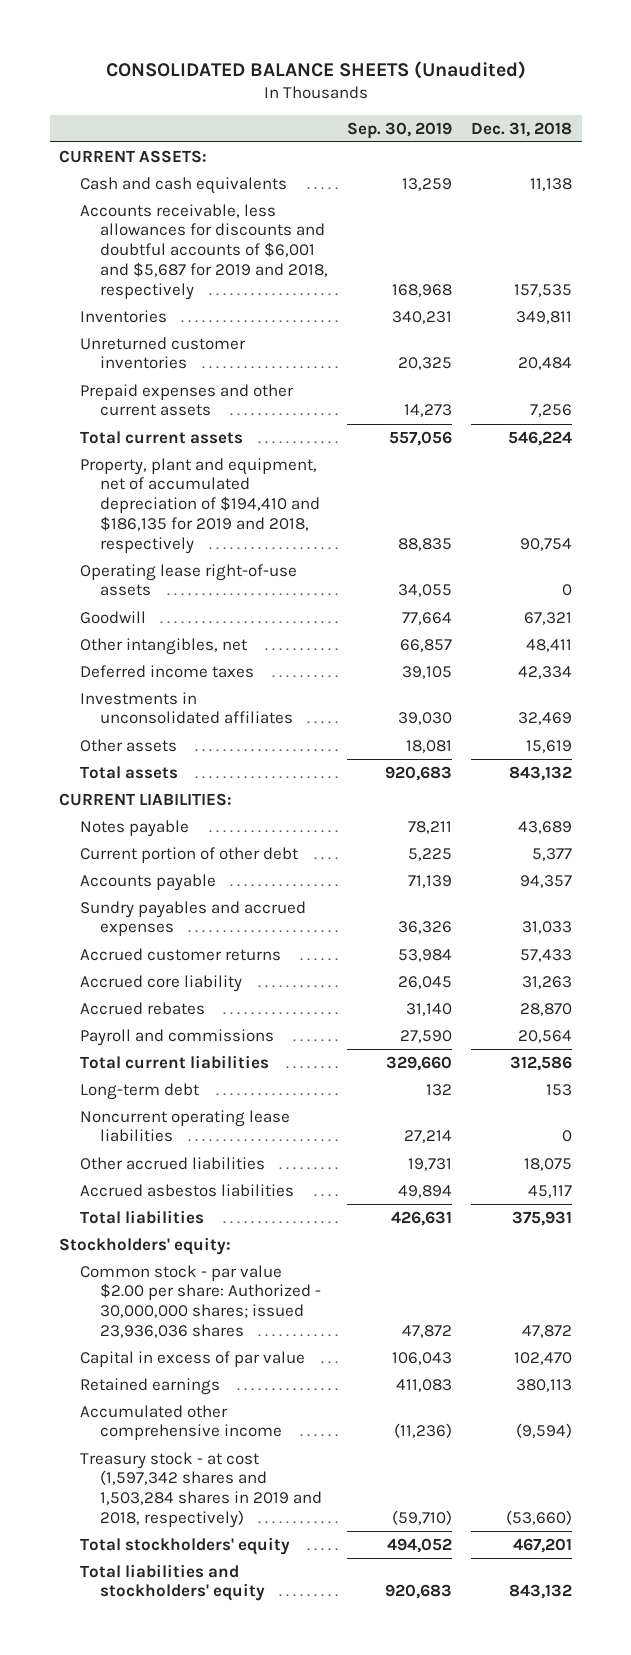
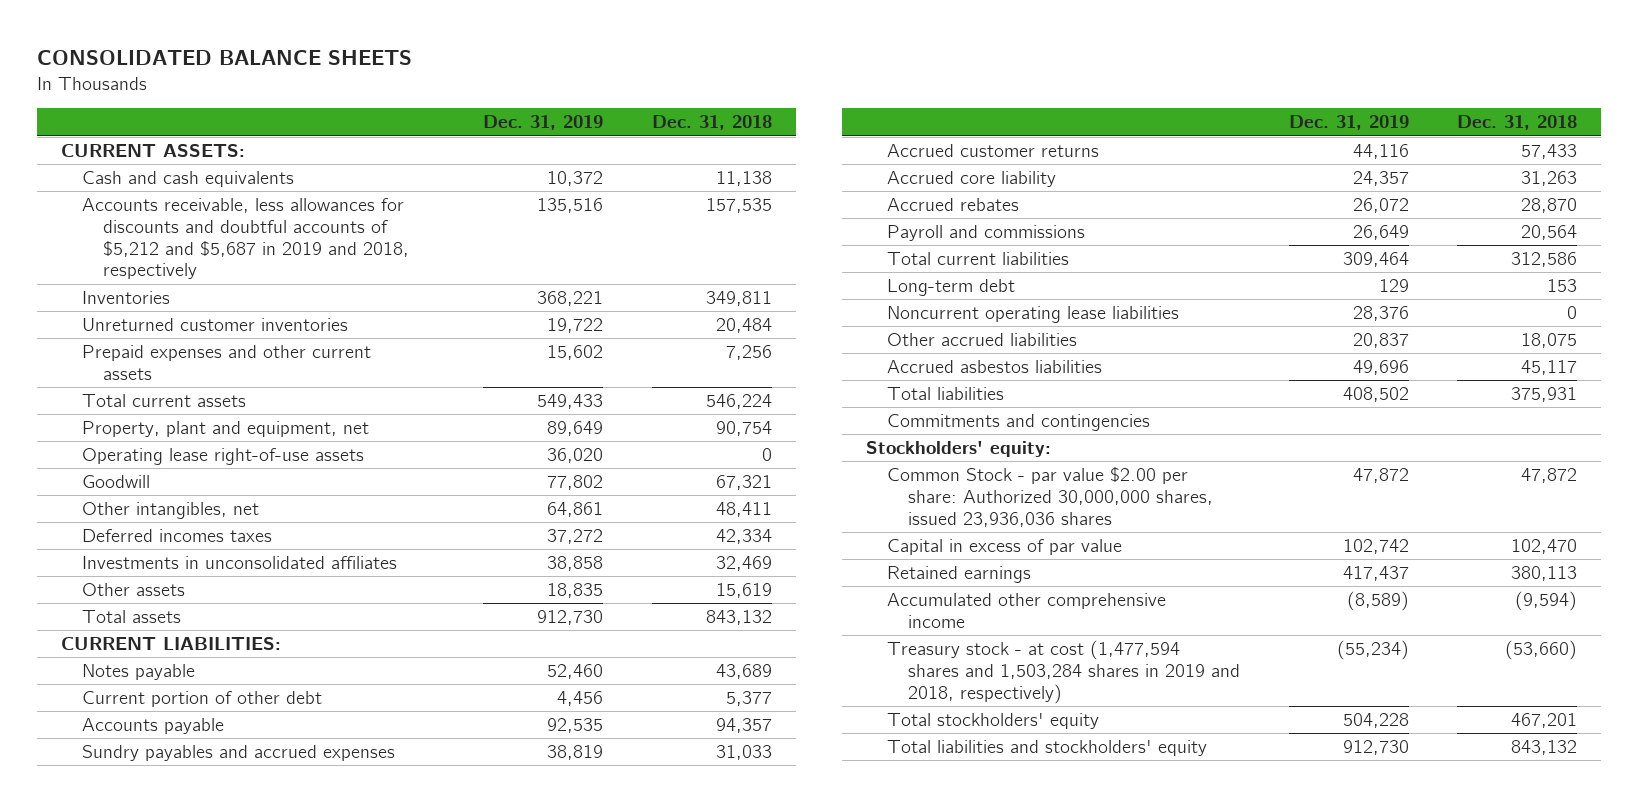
- CONSOLIDATED BALANCE SHEETS (Unaudited)
+ CONSOLIDATED BALANCE SHEETS
- | Sep. 30, 2019 | Dec. 31, 2018
+ | Dec. 31, 2019 | Dec. 31, 2018
- Accounts receivable, less allowances for discounts and doubtful accounts of $6,001 and $5,687 for 2019 and 2018, respectively | 168,968 | 157,535
+ Accounts receivable, less allowances for discounts and doubtful accounts of $5,212 and $5,687 in 2019 and 2018, respectively | 135,516 | 157,535
- Property, plant and equipment, net of accumulated depreciation of $194,410 and $186,135 for 2019 and 2018, respectively | 88,835 | 90,754
+ Property, plant and equipment, net | 89,649 | 90,754
- Deferred income taxes | 39,105 | 42,334
+ Deferred incomes taxes | 37,272 | 42,334
+ Commitments and contingencies
- Common stock - par value $2.00 per share: Authorized - 30,000,000 shares; issued 23,936,036 shares | 47,872 | 47,872
+ Common Stock - par value $2.00 per share: Authorized 30,000,000 shares, issued 23,936,036 shares | 47,872 | 47,872
- Treasury stock - at cost (1,597,342 shares and 1,503,284 shares in 2019 and 2018, respectively) | (59,710) | (53,660)
+ Treasury stock - at cost (1,477,594 shares and 1,503,284 shares in 2019 and 2018, respectively) | (55,234) | (53,660)

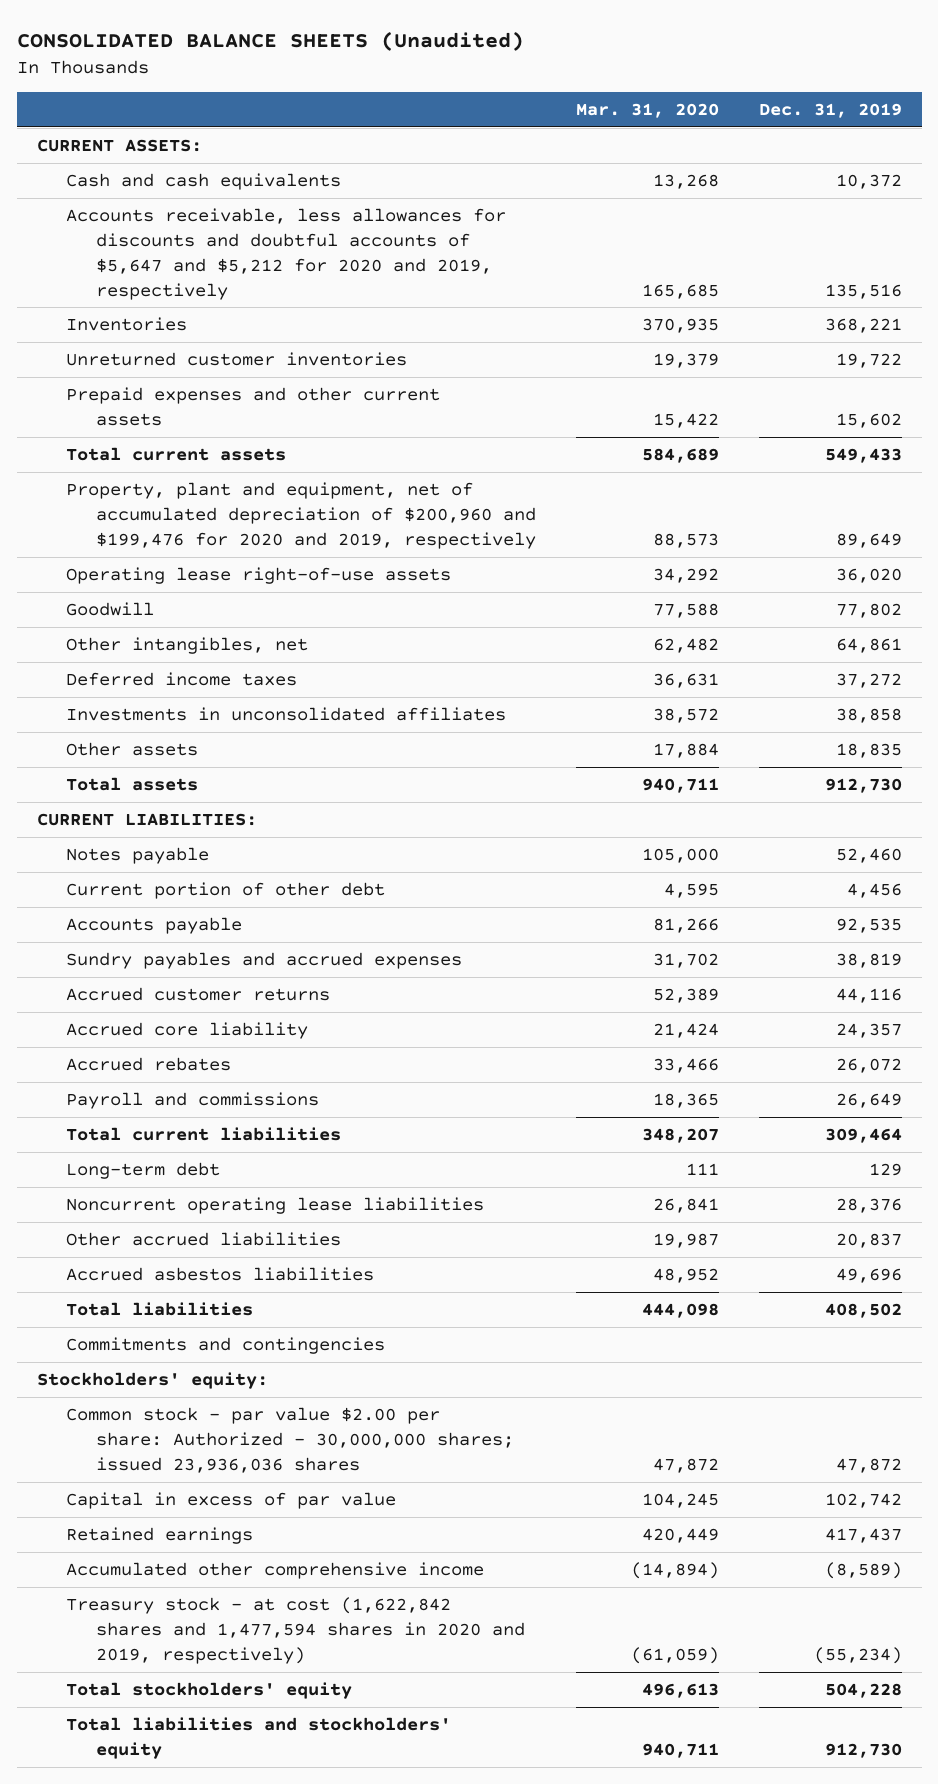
- CONSOLIDATED BALANCE SHEETS
+ CONSOLIDATED BALANCE SHEETS (Unaudited)
- | Dec. 31, 2019 | Dec. 31, 2018
+ | Mar. 31, 2020 | Dec. 31, 2019
- Accounts receivable, less allowances for discounts and doubtful accounts of $5,212 and $5,687 in 2019 and 2018, respectively | 135,516 | 157,535
+ Accounts receivable, less allowances for discounts and doubtful accounts of $5,647 and $5,212 for 2020 and 2019, respectively | 165,685 | 135,516
- Property, plant and equipment, net | 89,649 | 90,754
+ Property, plant and equipment, net of accumulated depreciation of $200,960 and $199,476 for 2020 and 2019, respectively | 88,573 | 89,649
- Deferred incomes taxes | 37,272 | 42,334
+ Deferred income taxes | 36,631 | 37,272
- Common Stock - par value $2.00 per share: Authorized 30,000,000 shares, issued 23,936,036 shares | 47,872 | 47,872
+ Common stock - par value $2.00 per share: Authorized - 30,000,000 shares; issued 23,936,036 shares | 47,872 | 47,872
- Treasury stock - at cost (1,477,594 shares and 1,503,284 shares in 2019 and 2018, respectively) | (55,234) | (53,660)
+ Treasury stock - at cost (1,622,842 shares and 1,477,594 shares in 2020 and 2019, respectively) | (61,059) | (55,234)

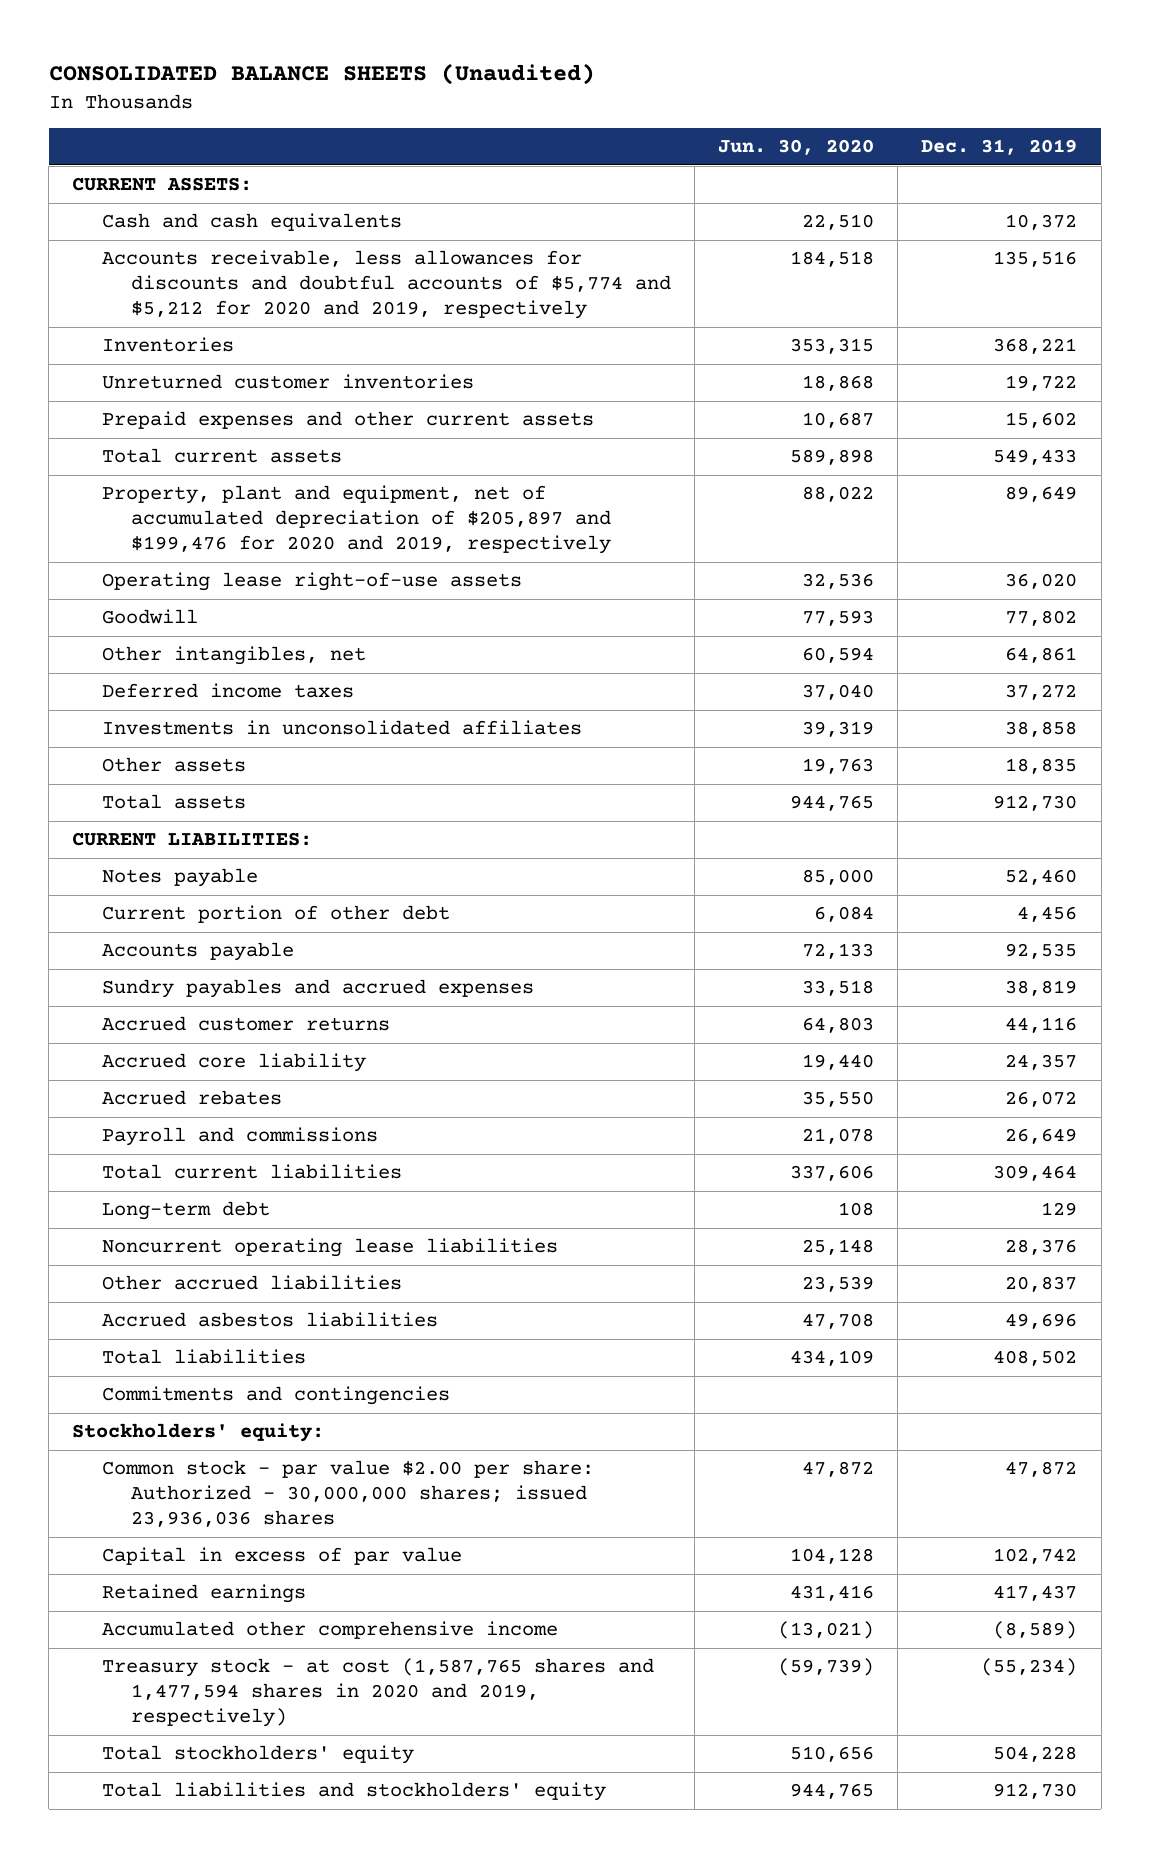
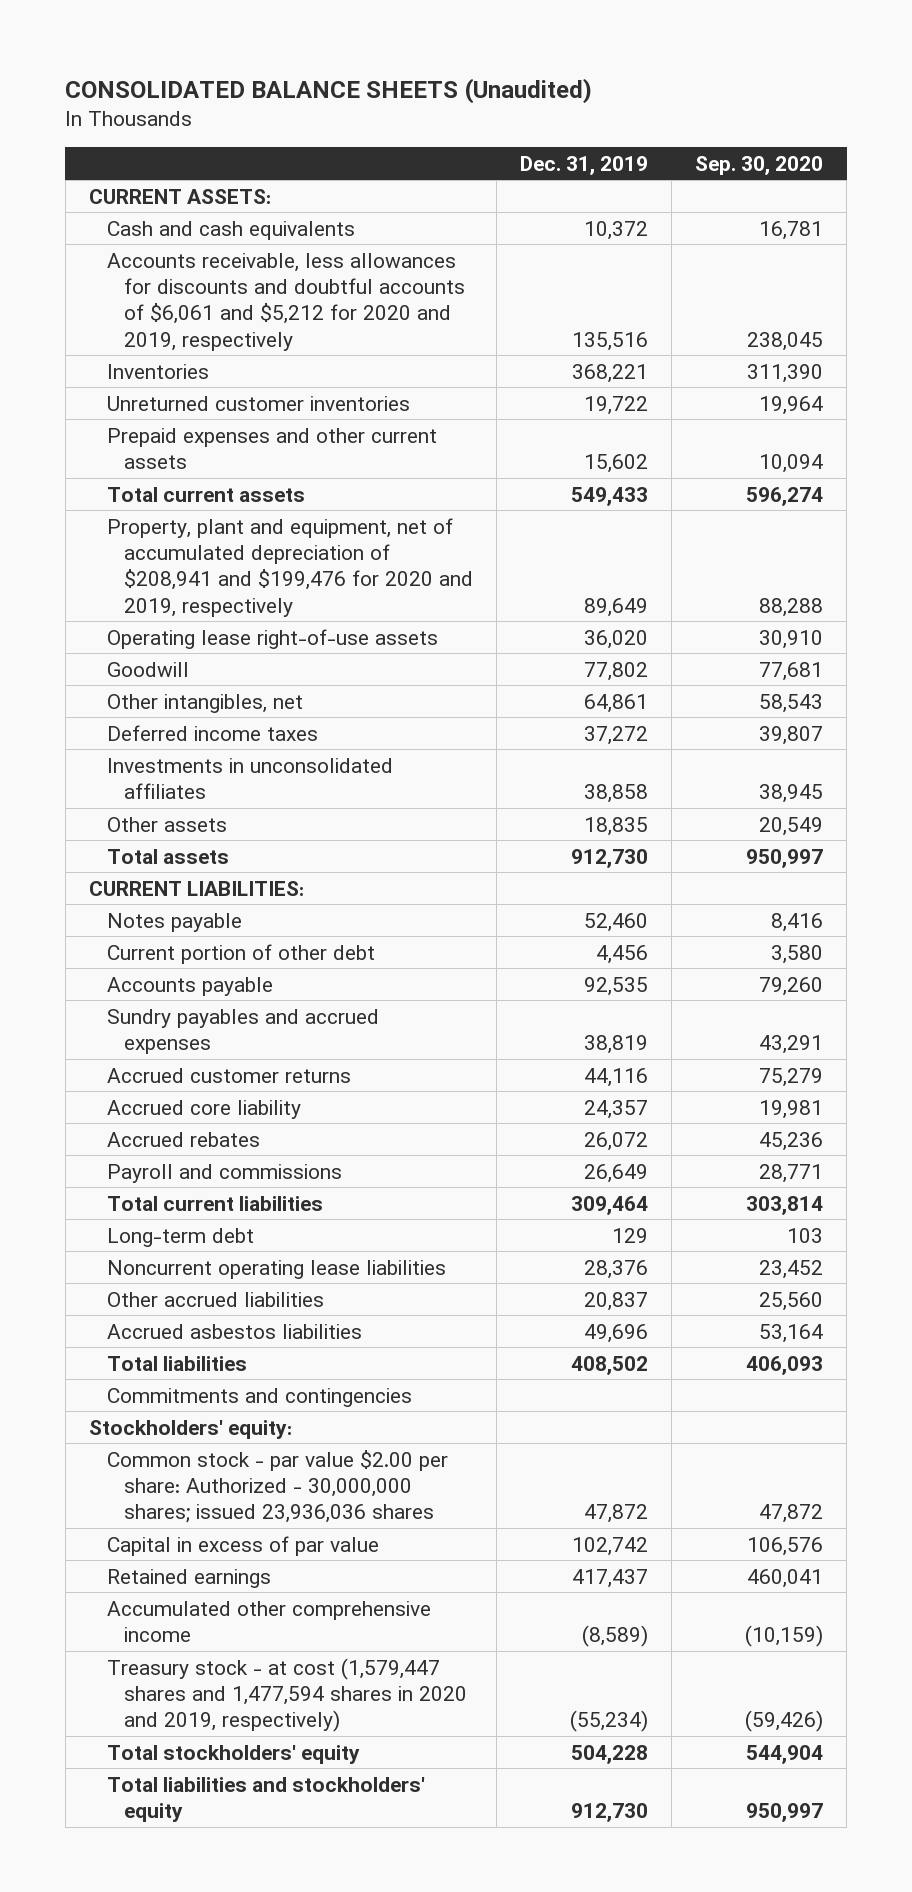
- | Jun. 30, 2020 | Dec. 31, 2019
+ | Dec. 31, 2019 | Sep. 30, 2020
- Accounts receivable, less allowances for discounts and doubtful accounts of $5,774 and $5,212 for 2020 and 2019, respectively | 184,518 | 135,516
+ Accounts receivable, less allowances for discounts and doubtful accounts of $6,061 and $5,212 for 2020 and 2019, respectively | 135,516 | 238,045
- Property, plant and equipment, net of accumulated depreciation of $205,897 and $199,476 for 2020 and 2019, respectively | 88,022 | 89,649
+ Property, plant and equipment, net of accumulated depreciation of $208,941 and $199,476 for 2020 and 2019, respectively | 89,649 | 88,288
- Treasury stock - at cost (1,587,765 shares and 1,477,594 shares in 2020 and 2019, respectively) | (59,739) | (55,234)
+ Treasury stock - at cost (1,579,447 shares and 1,477,594 shares in 2020 and 2019, respectively) | (55,234) | (59,426)

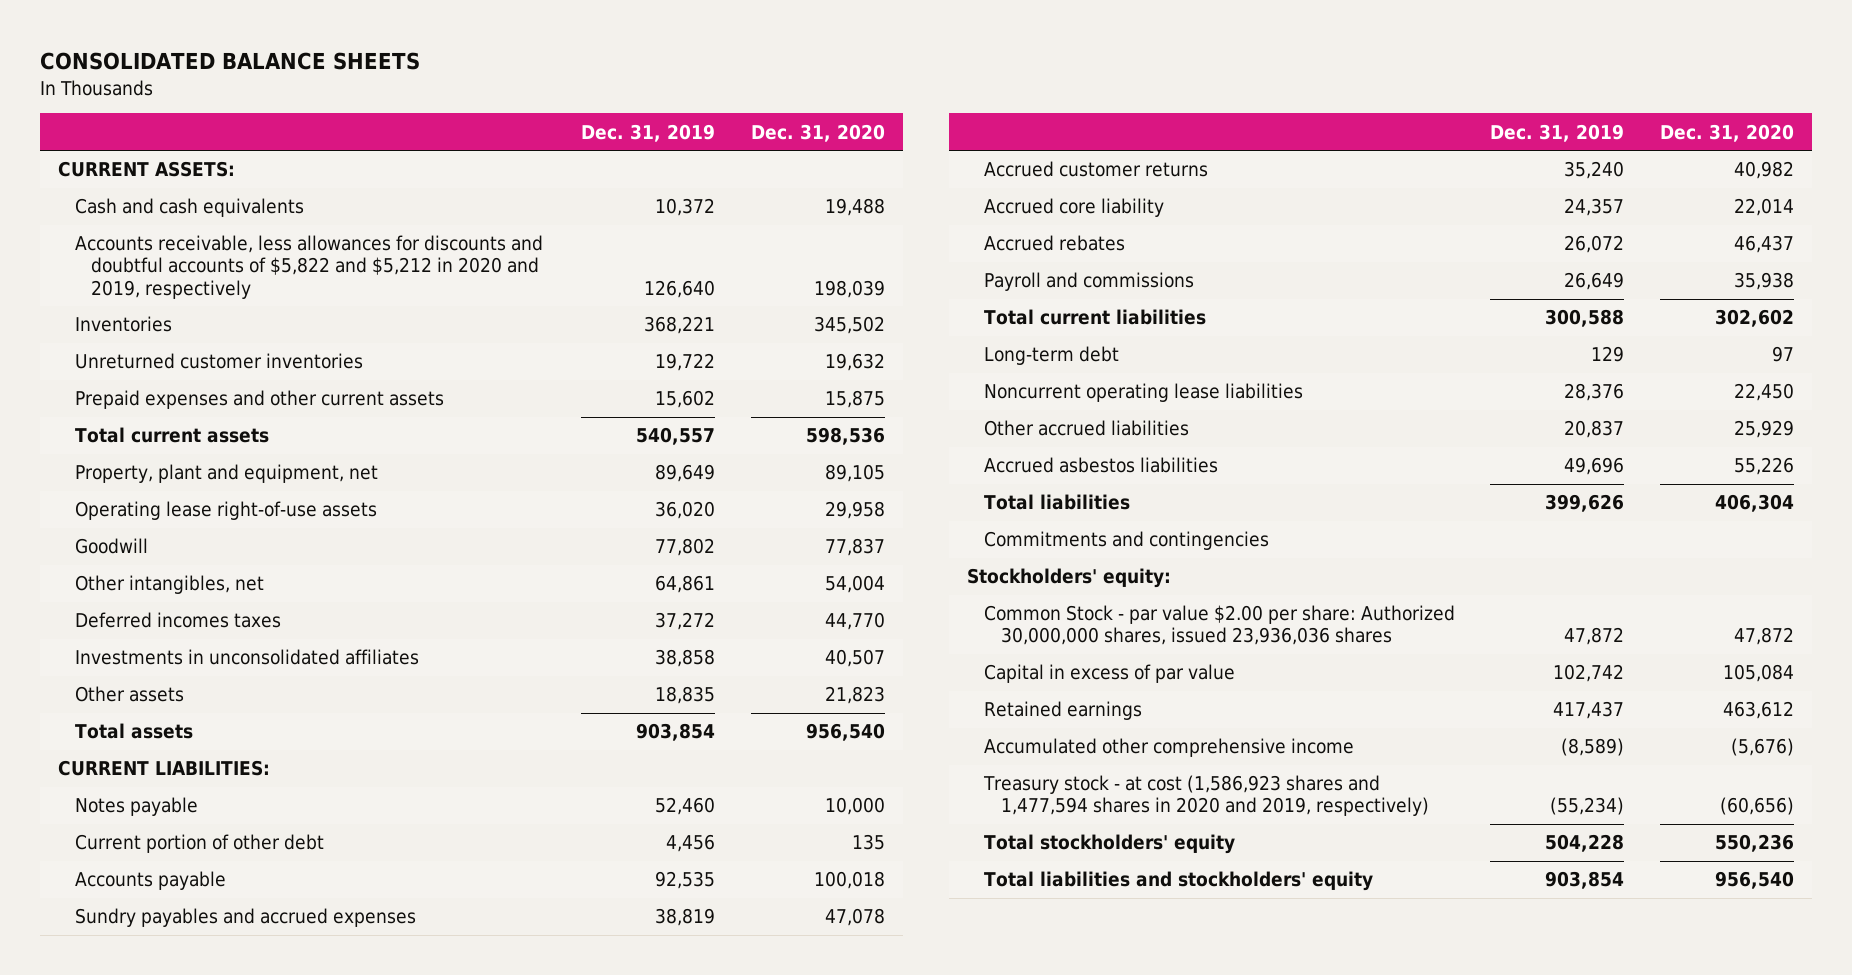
- CONSOLIDATED BALANCE SHEETS (Unaudited)
+ CONSOLIDATED BALANCE SHEETS
- | Dec. 31, 2019 | Sep. 30, 2020
+ | Dec. 31, 2019 | Dec. 31, 2020
- Accounts receivable, less allowances for discounts and doubtful accounts of $6,061 and $5,212 for 2020 and 2019, respectively | 135,516 | 238,045
+ Accounts receivable, less allowances for discounts and doubtful accounts of $5,822 and $5,212 in 2020 and 2019, respectively | 126,640 | 198,039
- Total current assets | 549,433 | 596,274
- Property, plant and equipment, net of accumulated depreciation of $208,941 and $199,476 for 2020 and 2019, respectively | 89,649 | 88,288
+ Total current assets | 540,557 | 598,536
+ Property, plant and equipment, net | 89,649 | 89,105
- Deferred income taxes | 37,272 | 39,807
+ Deferred incomes taxes | 37,272 | 44,770
- Total assets | 912,730 | 950,997
+ Total assets | 903,854 | 956,540
- Accrued customer returns | 44,116 | 75,279
+ Accrued customer returns | 35,240 | 40,982
- Total current liabilities | 309,464 | 303,814
+ Total current liabilities | 300,588 | 302,602
- Total liabilities | 408,502 | 406,093
+ Total liabilities | 399,626 | 406,304
- Common stock - par value $2.00 per share: Authorized - 30,000,000 shares; issued 23,936,036 shares | 47,872 | 47,872
+ Common Stock - par value $2.00 per share: Authorized 30,000,000 shares, issued 23,936,036 shares | 47,872 | 47,872
- Treasury stock - at cost (1,579,447 shares and 1,477,594 shares in 2020 and 2019, respectively) | (55,234) | (59,426)
+ Treasury stock - at cost (1,586,923 shares and 1,477,594 shares in 2020 and 2019, respectively) | (55,234) | (60,656)
- Total liabilities and stockholders' equity | 912,730 | 950,997
+ Total liabilities and stockholders' equity | 903,854 | 956,540

